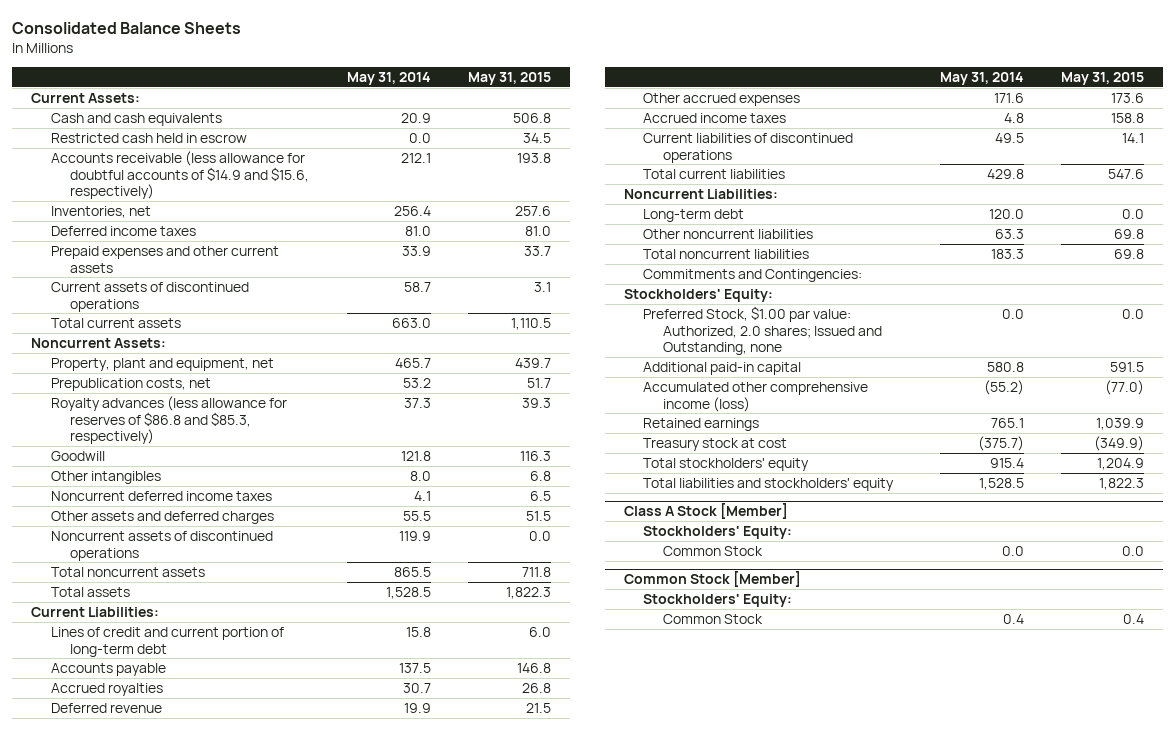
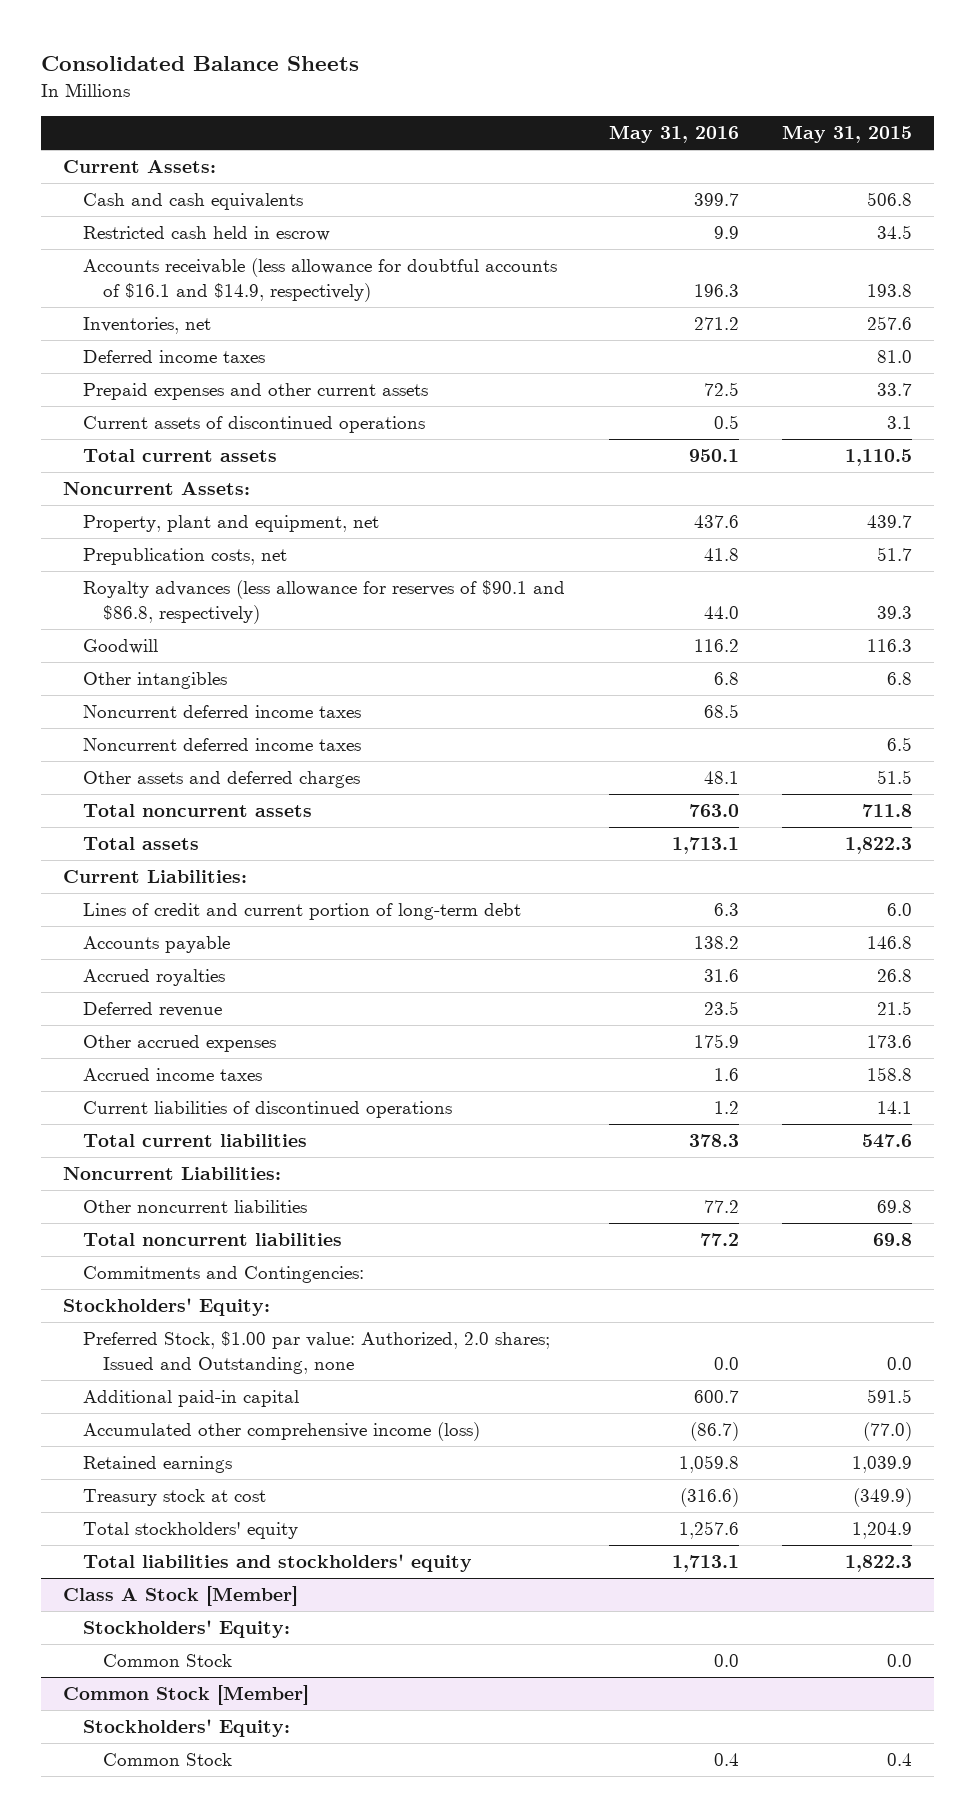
- | May 31, 2014 | May 31, 2015
+ | May 31, 2016 | May 31, 2015
- Accounts receivable (less allowance for doubtful accounts of $14.9 and $15.6, respectively) | 212.1 | 193.8
+ Accounts receivable (less allowance for doubtful accounts of $16.1 and $14.9, respectively) | 196.3 | 193.8
- Royalty advances (less allowance for reserves of $86.8 and $85.3, respectively) | 37.3 | 39.3
+ Royalty advances (less allowance for reserves of $90.1 and $86.8, respectively) | 44.0 | 39.3
+ Noncurrent deferred income taxes | 68.5 |
- Noncurrent assets of discontinued operations | 119.9 | 0.0
- Long-term debt | 120.0 | 0.0

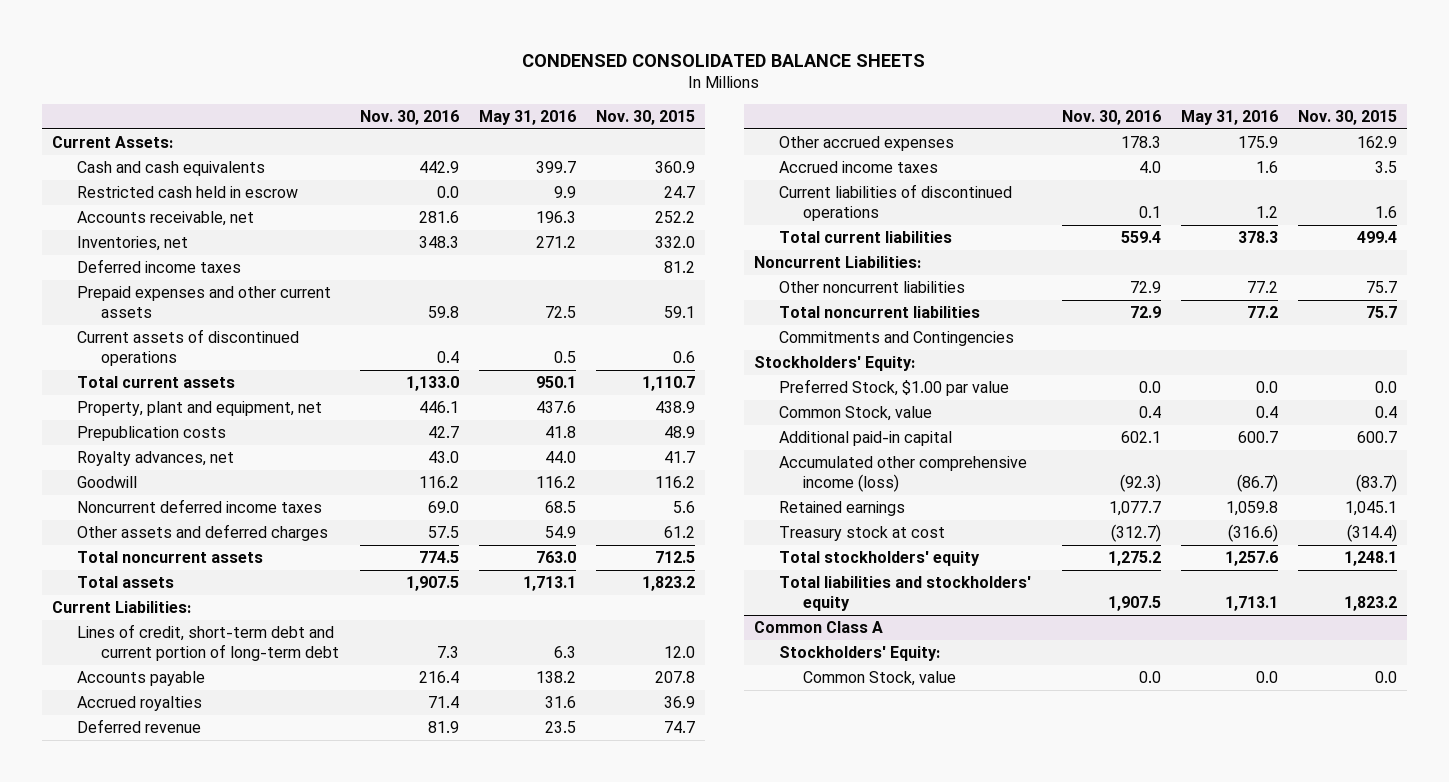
- Consolidated Balance Sheets
+ CONDENSED CONSOLIDATED BALANCE SHEETS
- | May 31, 2016 | May 31, 2015
+ | Nov. 30, 2016 | May 31, 2016 | Nov. 30, 2015
- Accounts receivable (less allowance for doubtful accounts of $16.1 and $14.9, respectively) | 196.3 | 193.8
+ Accounts receivable, net | 281.6 | 196.3 | 252.2
- Noncurrent Assets:
- Prepublication costs, net | 41.8 | 51.7
- Royalty advances (less allowance for reserves of $90.1 and $86.8, respectively) | 44.0 | 39.3
+ Prepublication costs | 42.7 | 41.8 | 48.9
+ Royalty advances, net | 43.0 | 44.0 | 41.7
- Other intangibles | 6.8 | 6.8
- Noncurrent deferred income taxes | | 6.5
- Other assets and deferred charges | 48.1 | 51.5
+ Other assets and deferred charges | 57.5 | 54.9 | 61.2
- Lines of credit and current portion of long-term debt | 6.3 | 6.0
+ Lines of credit, short-term debt and current portion of long-term debt | 7.3 | 6.3 | 12.0
- Commitments and Contingencies:
+ Commitments and Contingencies
- Preferred Stock, $1.00 par value: Authorized, 2.0 shares; Issued and Outstanding, none | 0.0 | 0.0
+ Preferred Stock, $1.00 par value | 0.0 | 0.0 | 0.0
+ Common Stock, value | 0.4 | 0.4 | 0.4
- Class A Stock [Member]
- Stockholders' Equity:
- Common Stock | 0.0 | 0.0
- Common Stock [Member]
+ Common Class A
- Common Stock | 0.4 | 0.4
+ Common Stock, value | 0.0 | 0.0 | 0.0

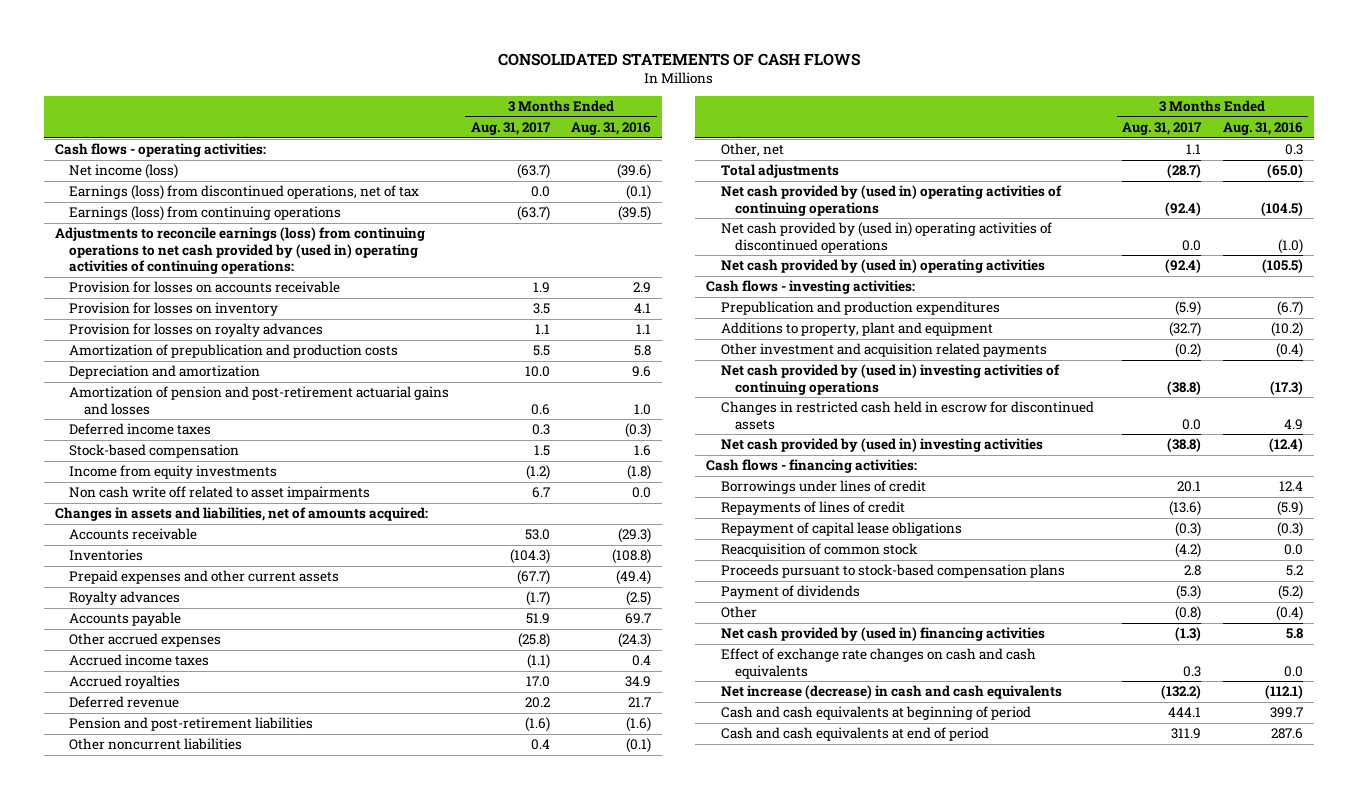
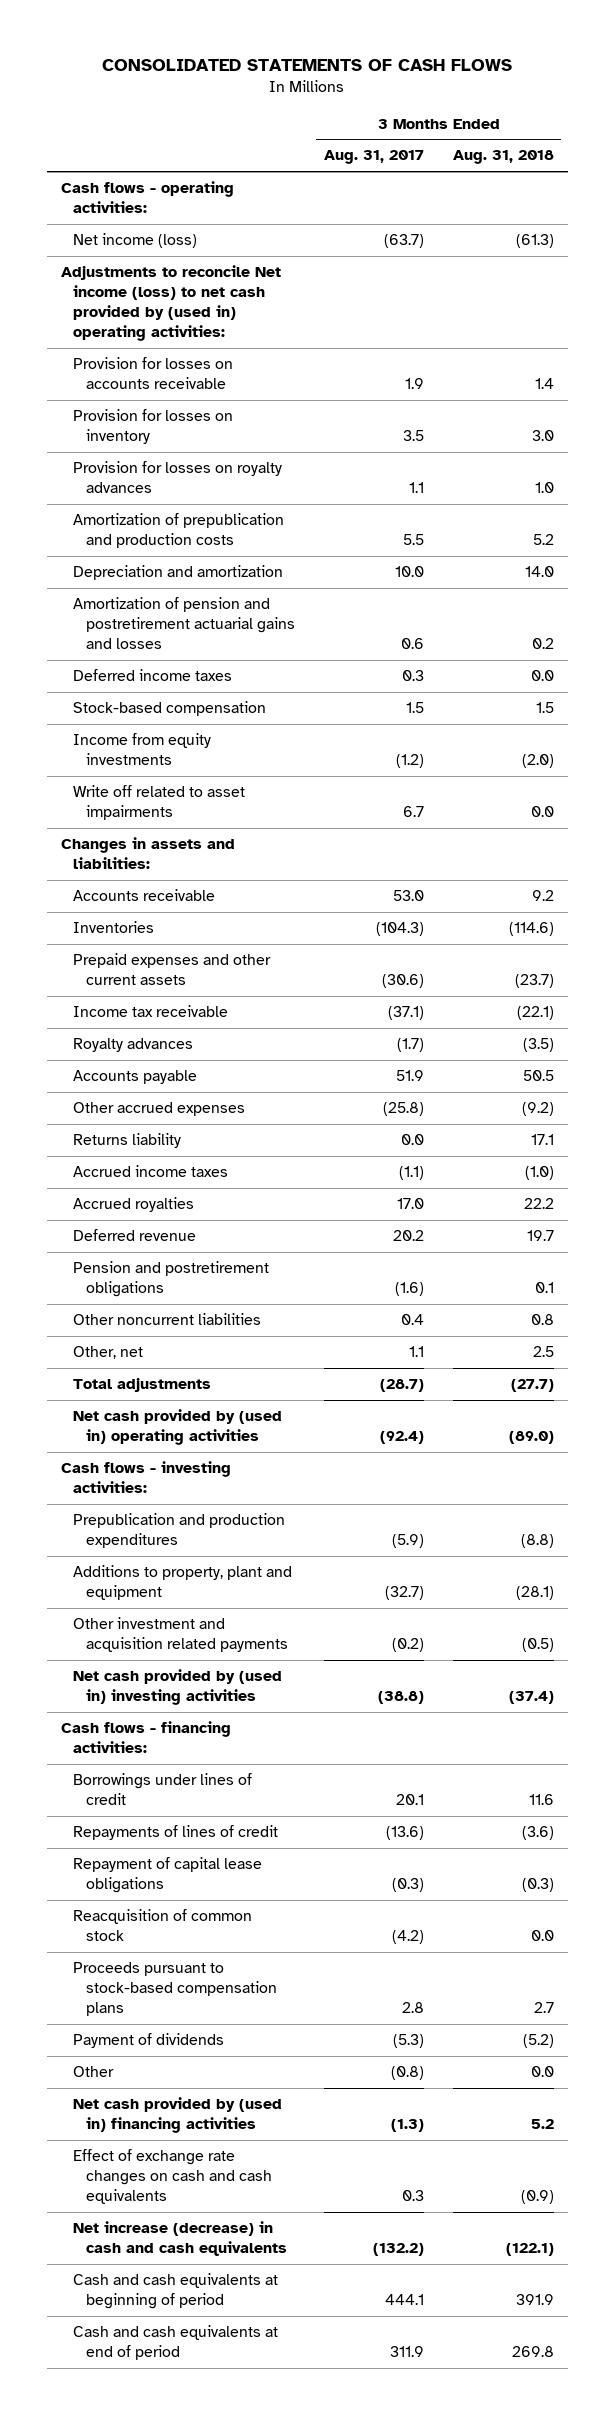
- | 3 Months Ended Aug. 31, 2017 | 3 Months Ended Aug. 31, 2016
+ | 3 Months Ended Aug. 31, 2017 | 3 Months Ended Aug. 31, 2018
- Earnings (loss) from discontinued operations, net of tax | 0.0 | (0.1)
- Earnings (loss) from continuing operations | (63.7) | (39.5)
- Adjustments to reconcile earnings (loss) from continuing operations to net cash provided by (used in) operating activities of continuing operations:
+ Adjustments to reconcile Net income (loss) to net cash provided by (used in) operating activities:
- Amortization of pension and post-retirement actuarial gains and losses | 0.6 | 1.0
+ Amortization of pension and postretirement actuarial gains and losses | 0.6 | 0.2
- Non cash write off related to asset impairments | 6.7 | 0.0
- Changes in assets and liabilities, net of amounts acquired:
+ Write off related to asset impairments | 6.7 | 0.0
+ Changes in assets and liabilities:
- Prepaid expenses and other current assets | (67.7) | (49.4)
+ Prepaid expenses and other current assets | (30.6) | (23.7)
+ Income tax receivable | (37.1) | (22.1)
+ Returns liability | 0.0 | 17.1
- Pension and post-retirement liabilities | (1.6) | (1.6)
+ Pension and postretirement obligations | (1.6) | 0.1
- Net cash provided by (used in) operating activities of continuing operations | (92.4) | (104.5)
- Net cash provided by (used in) operating activities of discontinued operations | 0.0 | (1.0)
- Net cash provided by (used in) investing activities of continuing operations | (38.8) | (17.3)
- Changes in restricted cash held in escrow for discontinued assets | 0.0 | 4.9

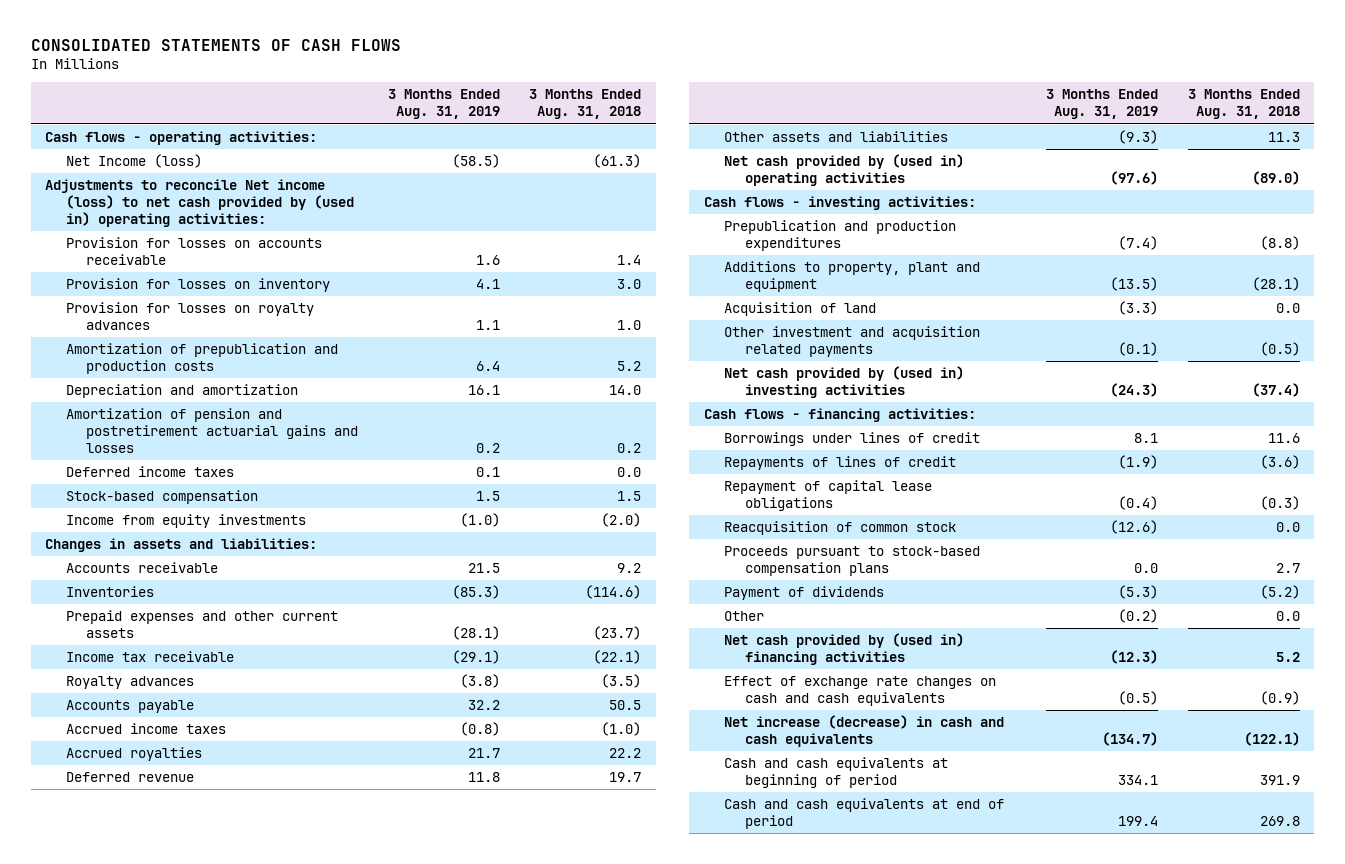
- | 3 Months Ended Aug. 31, 2017 | 3 Months Ended Aug. 31, 2018
+ | 3 Months Ended Aug. 31, 2019 | 3 Months Ended Aug. 31, 2018
- Net income (loss) | (63.7) | (61.3)
+ Net Income (loss) | (58.5) | (61.3)
- Write off related to asset impairments | 6.7 | 0.0
- Other accrued expenses | (25.8) | (9.2)
- Returns liability | 0.0 | 17.1
- Pension and postretirement obligations | (1.6) | 0.1
- Other noncurrent liabilities | 0.4 | 0.8
- Other, net | 1.1 | 2.5
- Total adjustments | (28.7) | (27.7)
+ Other assets and liabilities | (9.3) | 11.3
+ Acquisition of land | (3.3) | 0.0

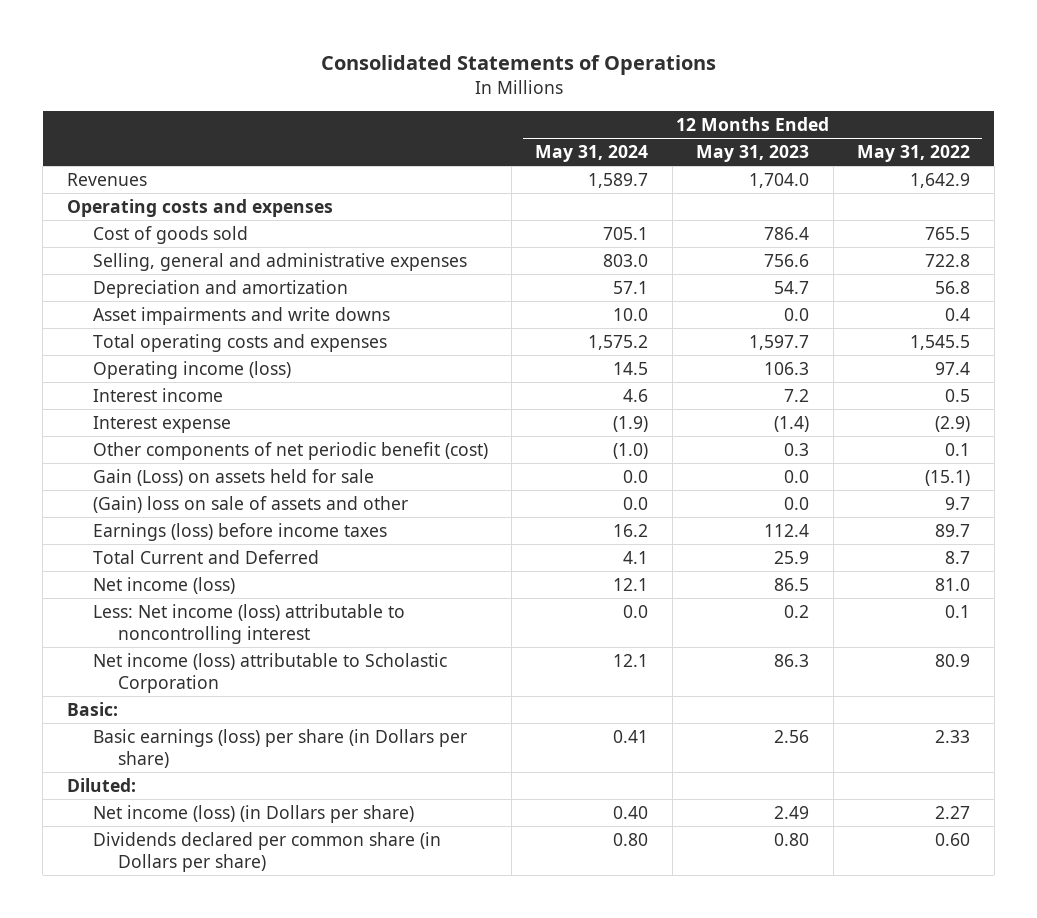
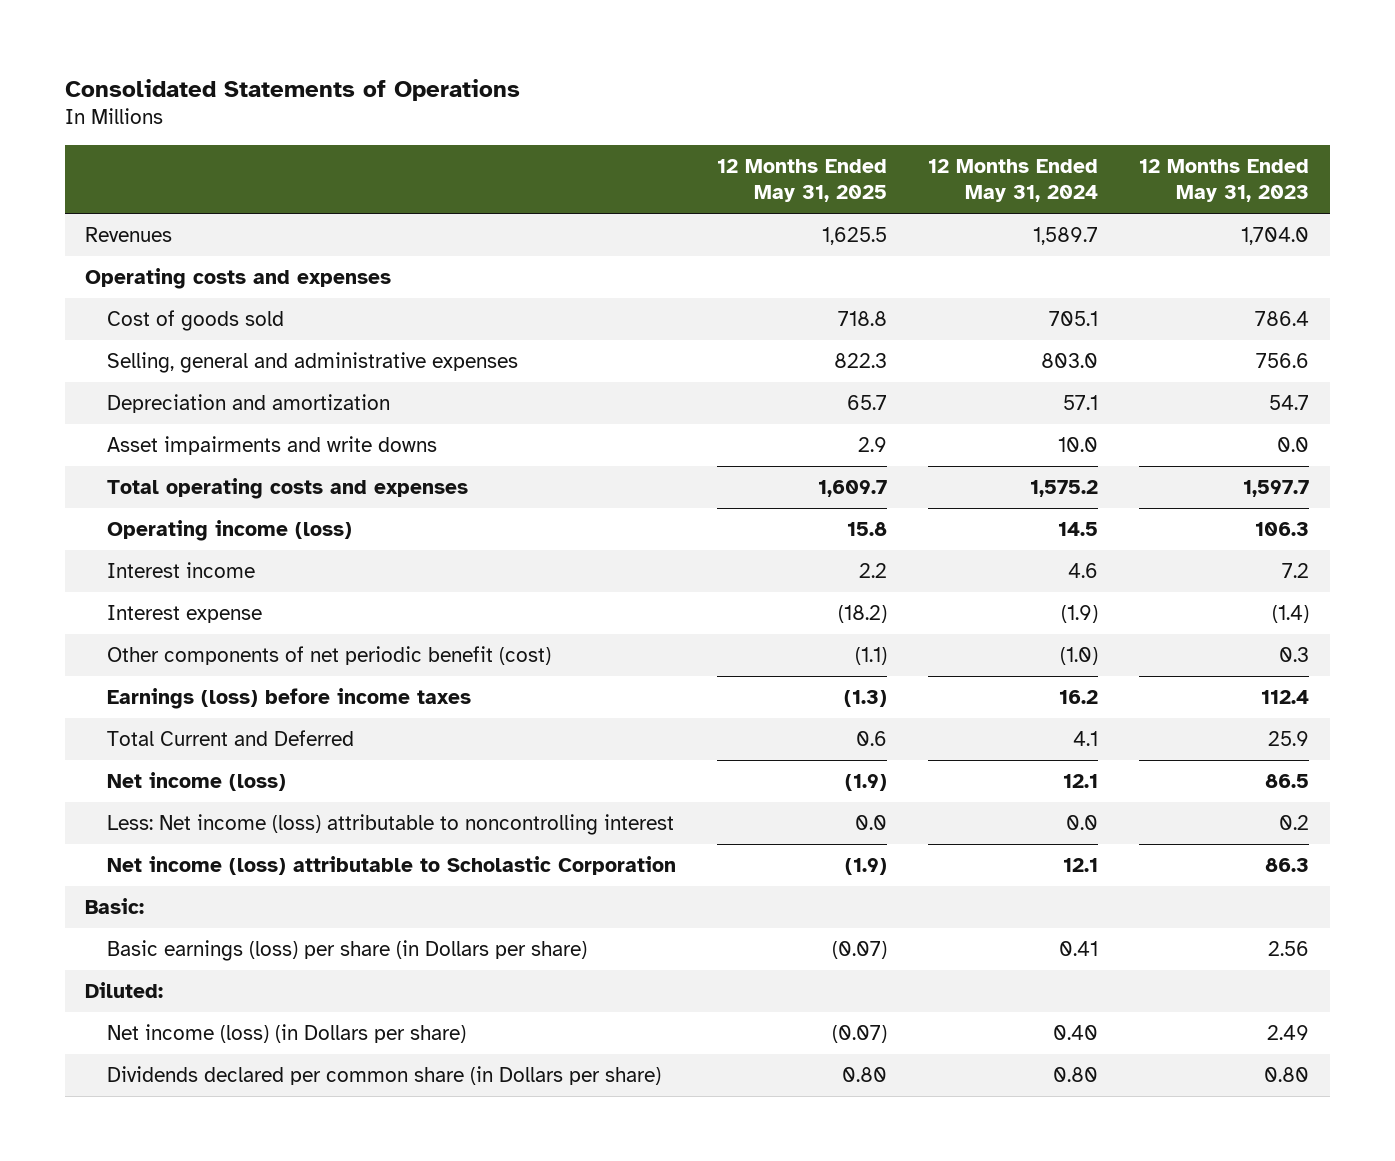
- | 12 Months Ended May 31, 2024 | 12 Months Ended May 31, 2023 | 12 Months Ended May 31, 2022
+ | 12 Months Ended May 31, 2025 | 12 Months Ended May 31, 2024 | 12 Months Ended May 31, 2023
- Gain (Loss) on assets held for sale | 0.0 | 0.0 | (15.1)
- (Gain) loss on sale of assets and other | 0.0 | 0.0 | 9.7

